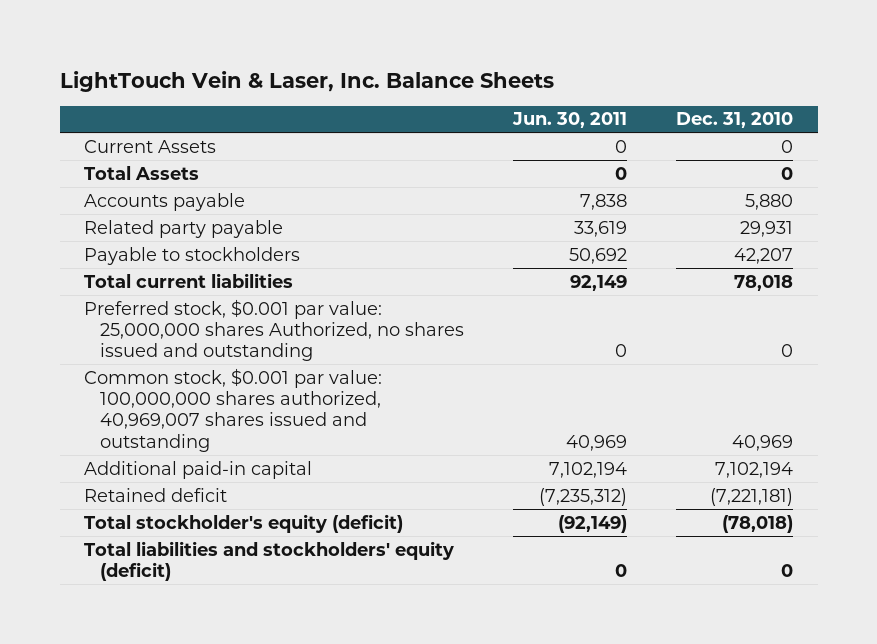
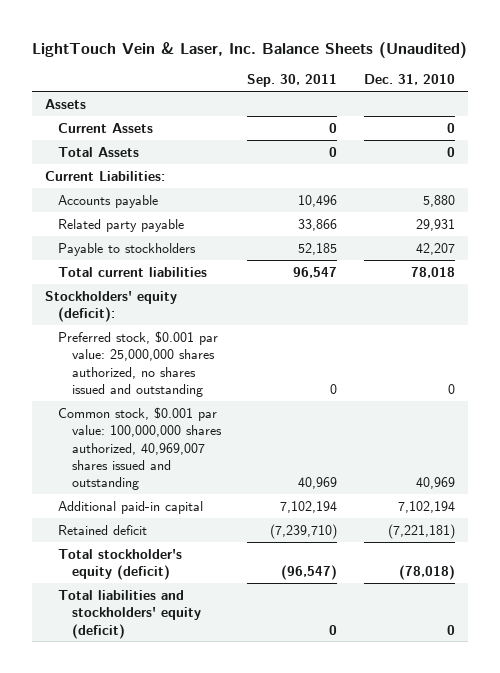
- LightTouch Vein & Laser, Inc. Balance Sheets
+ LightTouch Vein & Laser, Inc. Balance Sheets (Unaudited)
- | Jun. 30, 2011 | Dec. 31, 2010
+ | Sep. 30, 2011 | Dec. 31, 2010
+ Assets
+ Current Liabilities:
- Preferred stock, $0.001 par value: 25,000,000 shares Authorized, no shares issued and outstanding | 0 | 0
+ Stockholders' equity (deficit):
+ Preferred stock, $0.001 par value: 25,000,000 shares authorized, no shares issued and outstanding | 0 | 0

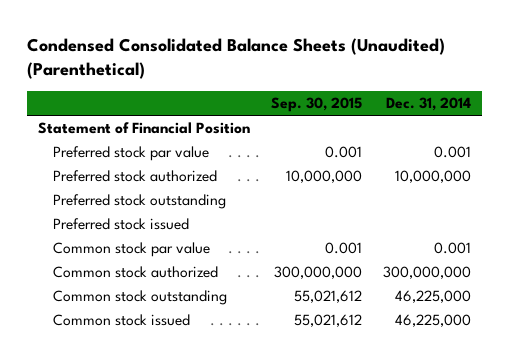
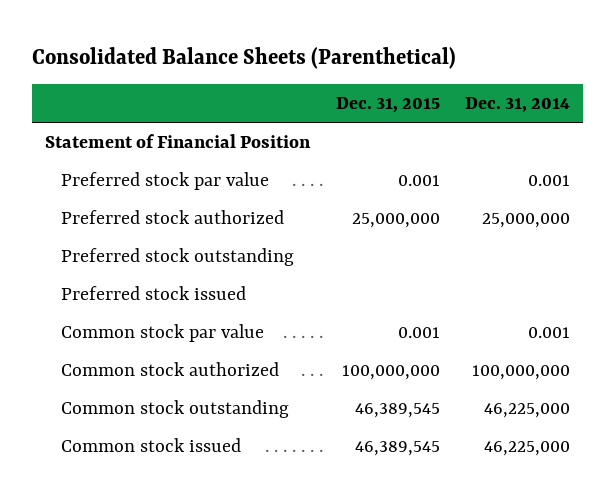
- Condensed Consolidated Balance Sheets (Unaudited) (Parenthetical)
+ Consolidated Balance Sheets (Parenthetical)
- | Sep. 30, 2015 | Dec. 31, 2014
+ | Dec. 31, 2015 | Dec. 31, 2014
- Preferred stock authorized | 10,000,000 | 10,000,000
+ Preferred stock authorized | 25,000,000 | 25,000,000
- Common stock authorized | 300,000,000 | 300,000,000
+ Common stock authorized | 100,000,000 | 100,000,000

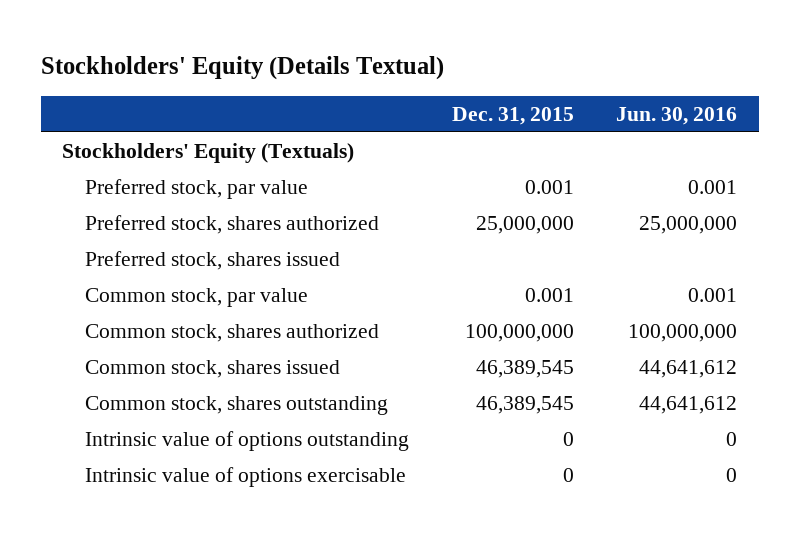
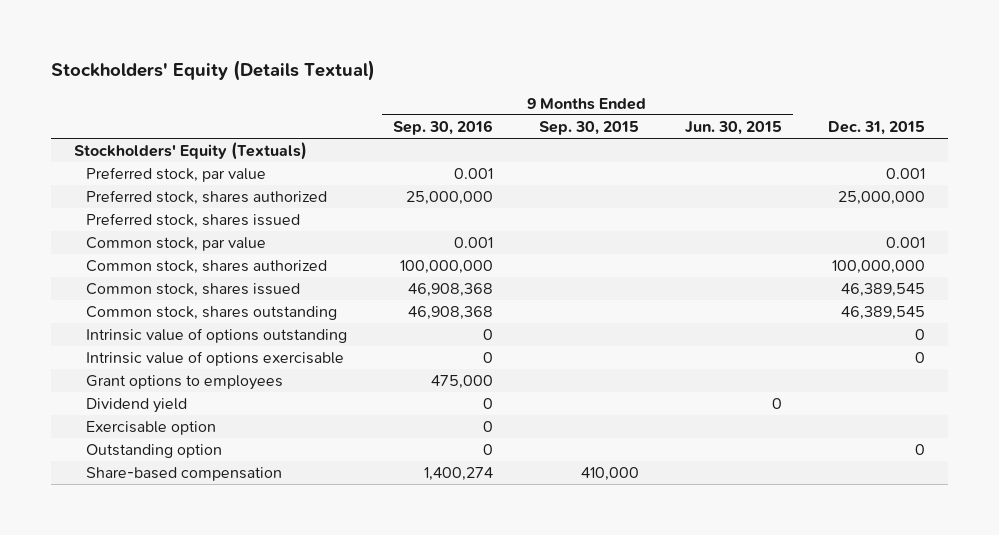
- | Dec. 31, 2015 | Jun. 30, 2016
+ | 9 Months Ended Sep. 30, 2016 | 9 Months Ended Sep. 30, 2015 | 9 Months Ended Jun. 30, 2015 | Dec. 31, 2015
+ Grant options to employees | 475,000 | | |
+ Dividend yield | 0 | | 0 |
+ Exercisable option | 0 | | |
+ Outstanding option | 0 | | | 0
+ Share-based compensation | 1,400,274 | 410,000 | |

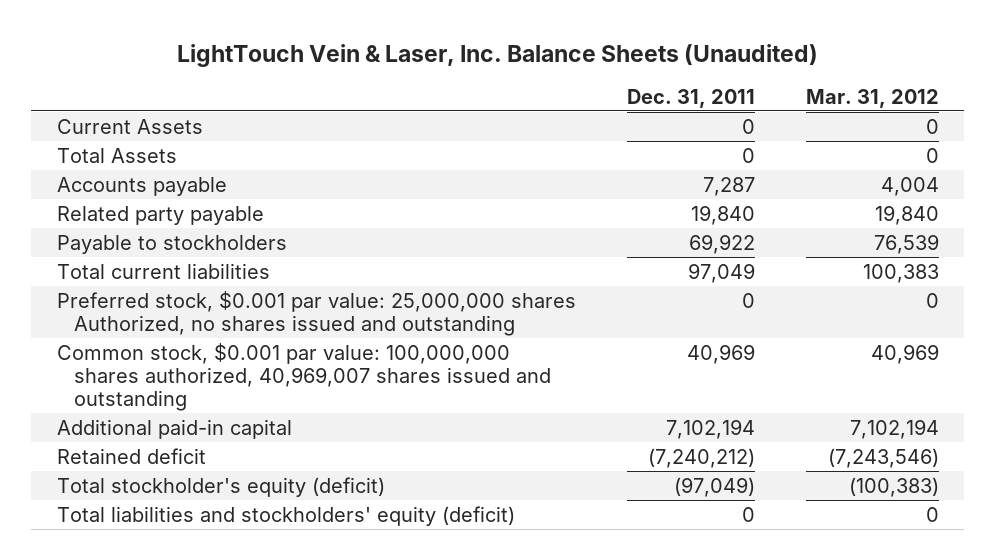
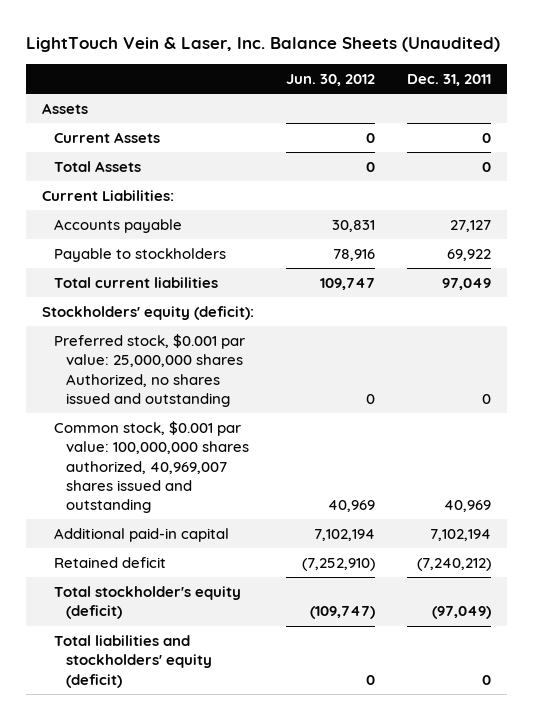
- | Dec. 31, 2011 | Mar. 31, 2012
+ | Jun. 30, 2012 | Dec. 31, 2011
+ Assets
- Accounts payable | 7,287 | 4,004
- Related party payable | 19,840 | 19,840
+ Current Liabilities:
+ Accounts payable | 30,831 | 27,127
+ Stockholders' equity (deficit):

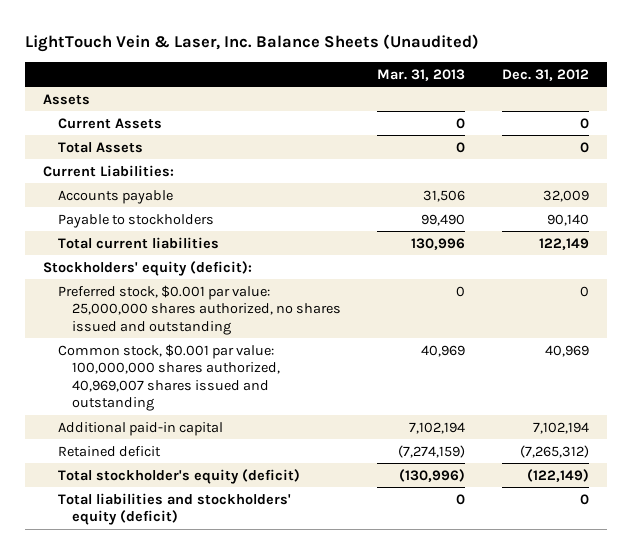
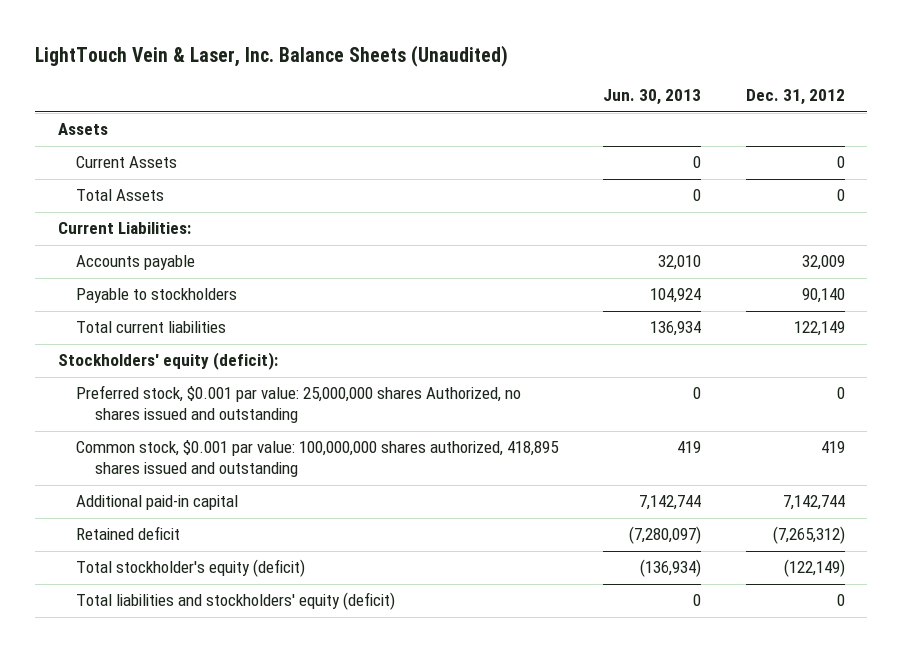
- | Mar. 31, 2013 | Dec. 31, 2012
+ | Jun. 30, 2013 | Dec. 31, 2012
- Preferred stock, $0.001 par value: 25,000,000 shares authorized, no shares issued and outstanding | 0 | 0
- Common stock, $0.001 par value: 100,000,000 shares authorized, 40,969,007 shares issued and outstanding | 40,969 | 40,969
- Additional paid-in capital | 7,102,194 | 7,102,194
+ Preferred stock, $0.001 par value: 25,000,000 shares Authorized, no shares issued and outstanding | 0 | 0
+ Common stock, $0.001 par value: 100,000,000 shares authorized, 418,895 shares issued and outstanding | 419 | 419
+ Additional paid-in capital | 7,142,744 | 7,142,744

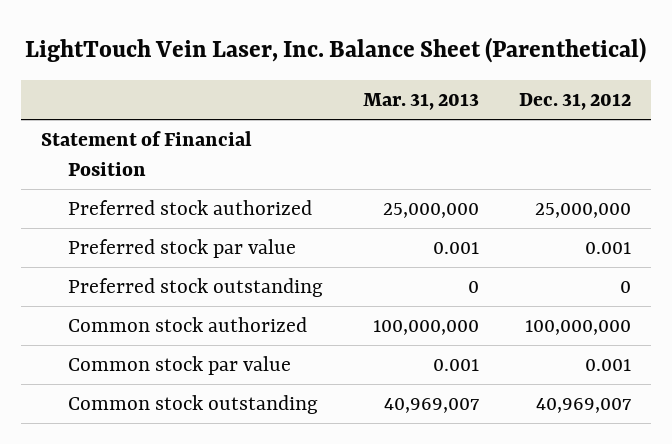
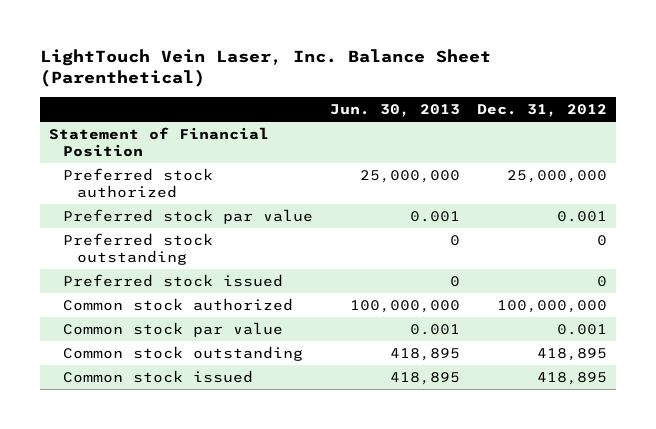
- | Mar. 31, 2013 | Dec. 31, 2012
+ | Jun. 30, 2013 | Dec. 31, 2012
+ Preferred stock issued | 0 | 0
- Common stock outstanding | 40,969,007 | 40,969,007
+ Common stock outstanding | 418,895 | 418,895
+ Common stock issued | 418,895 | 418,895

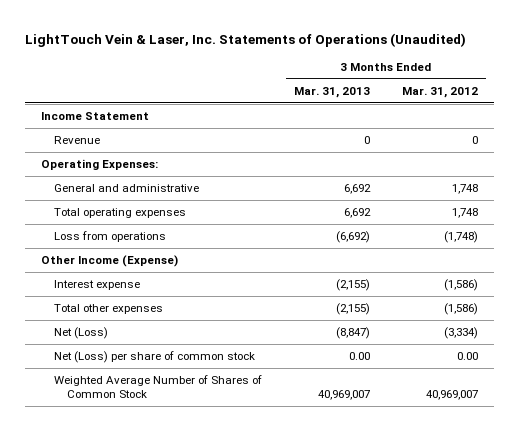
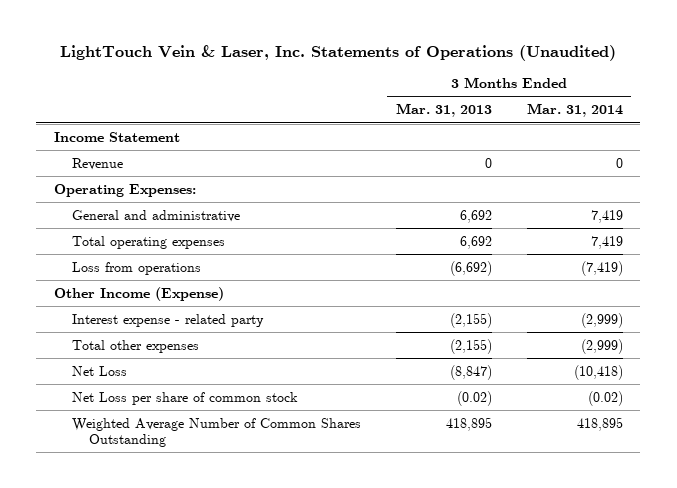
- | 3 Months Ended Mar. 31, 2013 | 3 Months Ended Mar. 31, 2012
+ | 3 Months Ended Mar. 31, 2013 | 3 Months Ended Mar. 31, 2014
- Interest expense | (2,155) | (1,586)
+ Interest expense - related party | (2,155) | (2,999)
- Net (Loss) | (8,847) | (3,334)
- Net (Loss) per share of common stock | 0.00 | 0.00
- Weighted Average Number of Shares of Common Stock | 40,969,007 | 40,969,007
+ Net Loss | (8,847) | (10,418)
+ Net Loss per share of common stock | (0.02) | (0.02)
+ Weighted Average Number of Common Shares Outstanding | 418,895 | 418,895

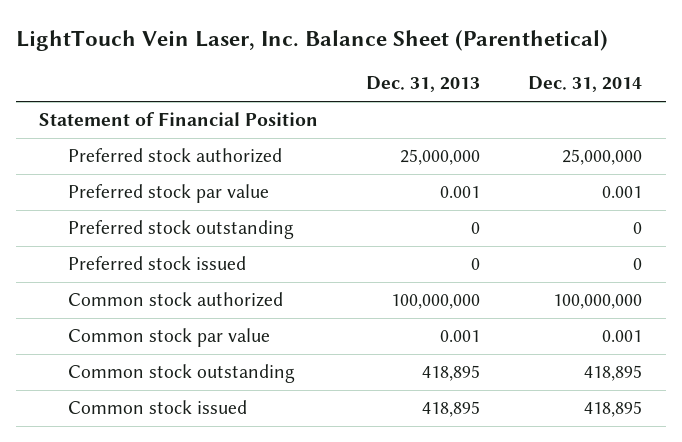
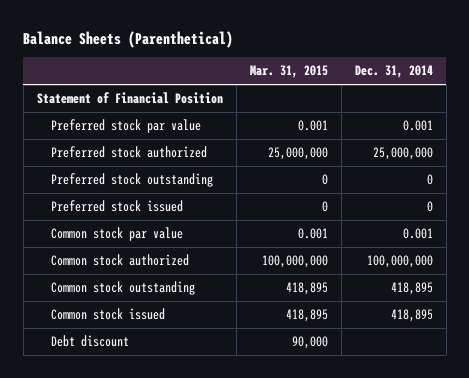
- LightTouch Vein Laser, Inc. Balance Sheet (Parenthetical)
+ Balance Sheets (Parenthetical)
- | Dec. 31, 2013 | Dec. 31, 2014
+ | Mar. 31, 2015 | Dec. 31, 2014
moved down: Preferred stock authorized | 25,000,000 | 25,000,000
moved down: Common stock authorized | 100,000,000 | 100,000,000
+ Debt discount | 90,000 |

